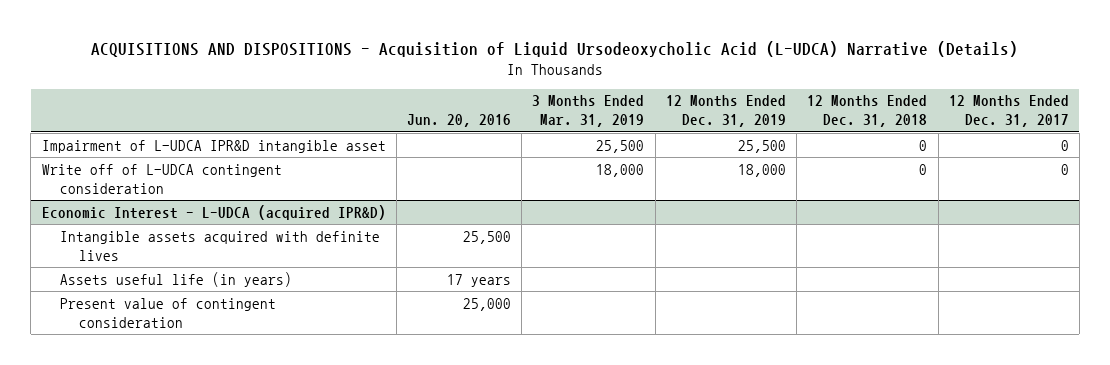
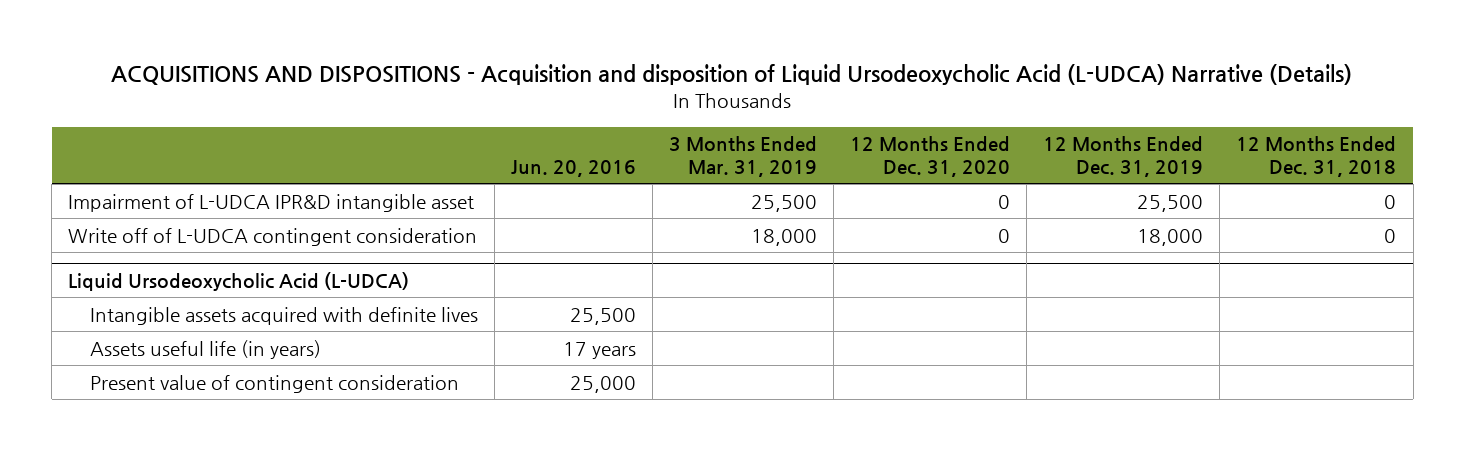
- ACQUISITIONS AND DISPOSITIONS - Acquisition of Liquid Ursodeoxycholic Acid (L-UDCA) Narrative (Details)
+ ACQUISITIONS AND DISPOSITIONS - Acquisition and disposition of Liquid Ursodeoxycholic Acid (L-UDCA) Narrative (Details)
- | Jun. 20, 2016 | 3 Months Ended Mar. 31, 2019 | 12 Months Ended Dec. 31, 2019 | 12 Months Ended Dec. 31, 2018 | 12 Months Ended Dec. 31, 2017
+ | Jun. 20, 2016 | 3 Months Ended Mar. 31, 2019 | 12 Months Ended Dec. 31, 2020 | 12 Months Ended Dec. 31, 2019 | 12 Months Ended Dec. 31, 2018
- Economic Interest - L-UDCA (acquired IPR&D)
+ Liquid Ursodeoxycholic Acid (L-UDCA)

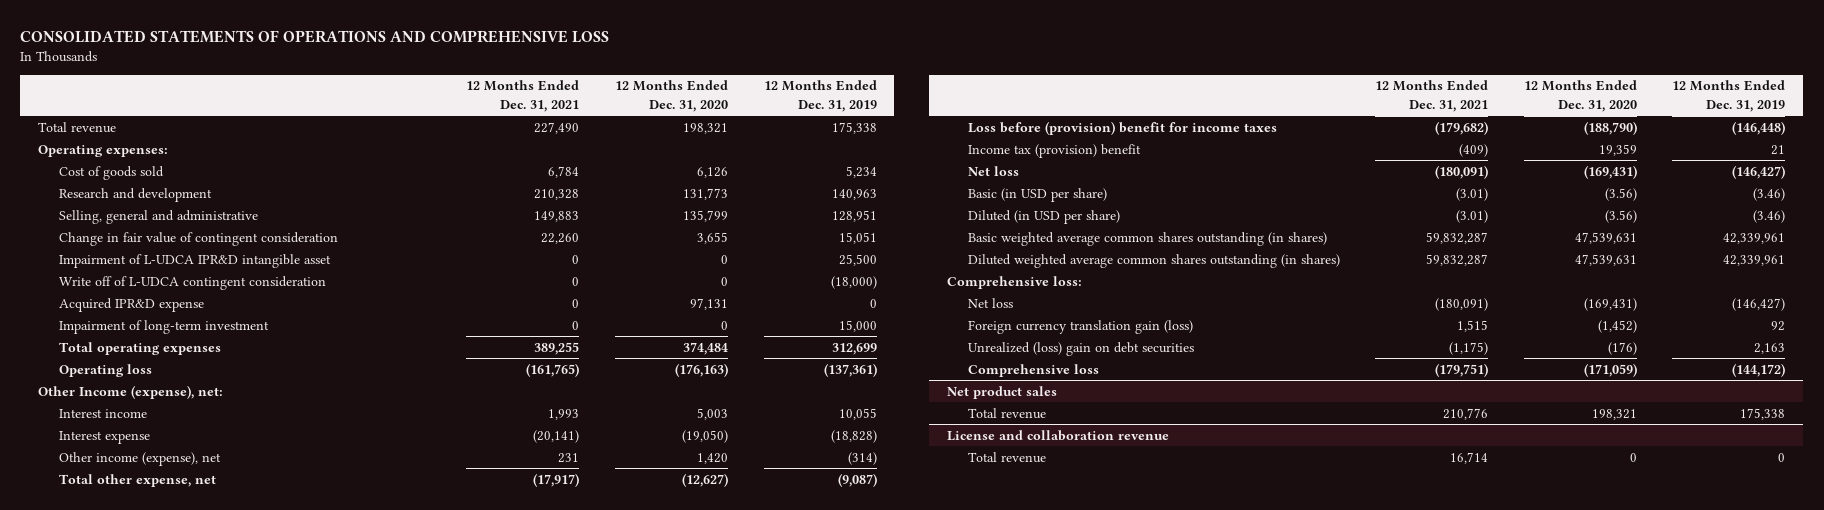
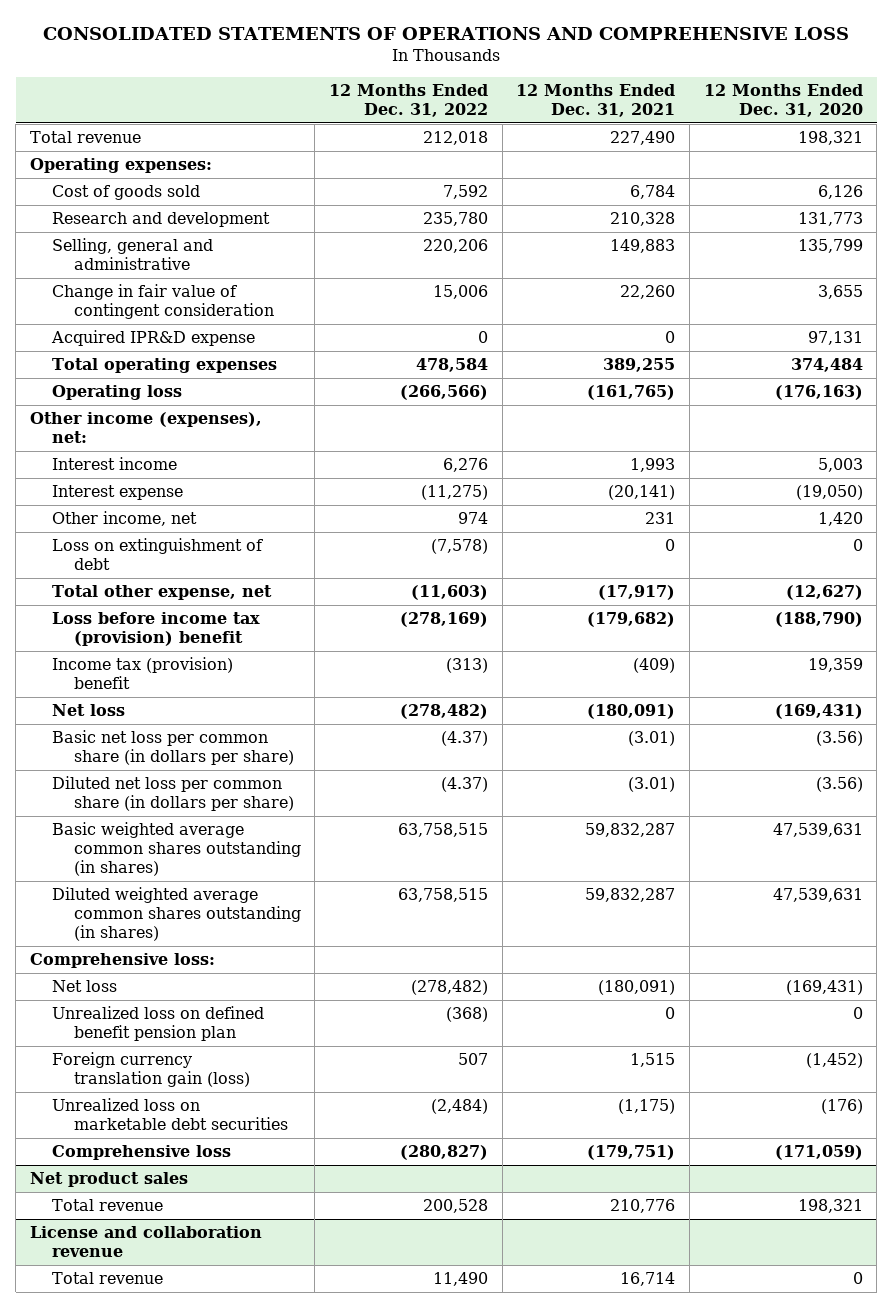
- | 12 Months Ended Dec. 31, 2021 | 12 Months Ended Dec. 31, 2020 | 12 Months Ended Dec. 31, 2019
+ | 12 Months Ended Dec. 31, 2022 | 12 Months Ended Dec. 31, 2021 | 12 Months Ended Dec. 31, 2020
- Impairment of L-UDCA IPR&D intangible asset | 0 | 0 | 25,500
- Write off of L-UDCA contingent consideration | 0 | 0 | (18,000)
- Impairment of long-term investment | 0 | 0 | 15,000
- Other Income (expense), net:
+ Other income (expenses), net:
- Other income (expense), net | 231 | 1,420 | (314)
+ Other income, net | 974 | 231 | 1,420
+ Loss on extinguishment of debt | (7,578) | 0 | 0
- Loss before (provision) benefit for income taxes | (179,682) | (188,790) | (146,448)
+ Loss before income tax (provision) benefit | (278,169) | (179,682) | (188,790)
- Basic (in USD per share) | (3.01) | (3.56) | (3.46)
- Diluted (in USD per share) | (3.01) | (3.56) | (3.46)
+ Basic net loss per common share (in dollars per share) | (4.37) | (3.01) | (3.56)
+ Diluted net loss per common share (in dollars per share) | (4.37) | (3.01) | (3.56)
+ Unrealized loss on defined benefit pension plan | (368) | 0 | 0
- Unrealized (loss) gain on debt securities | (1,175) | (176) | 2,163
+ Unrealized loss on marketable debt securities | (2,484) | (1,175) | (176)

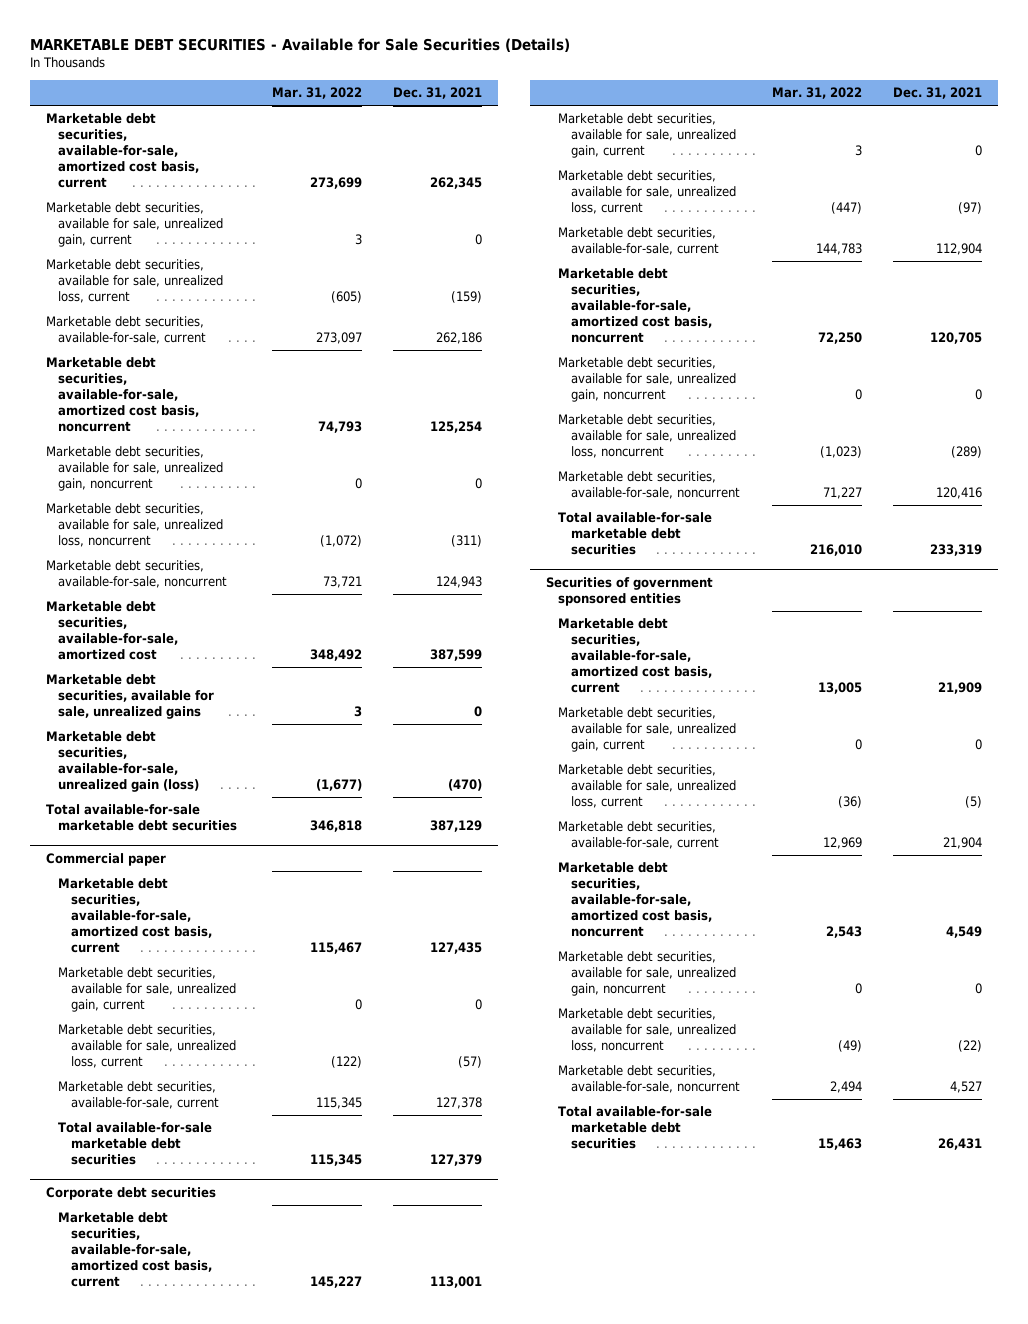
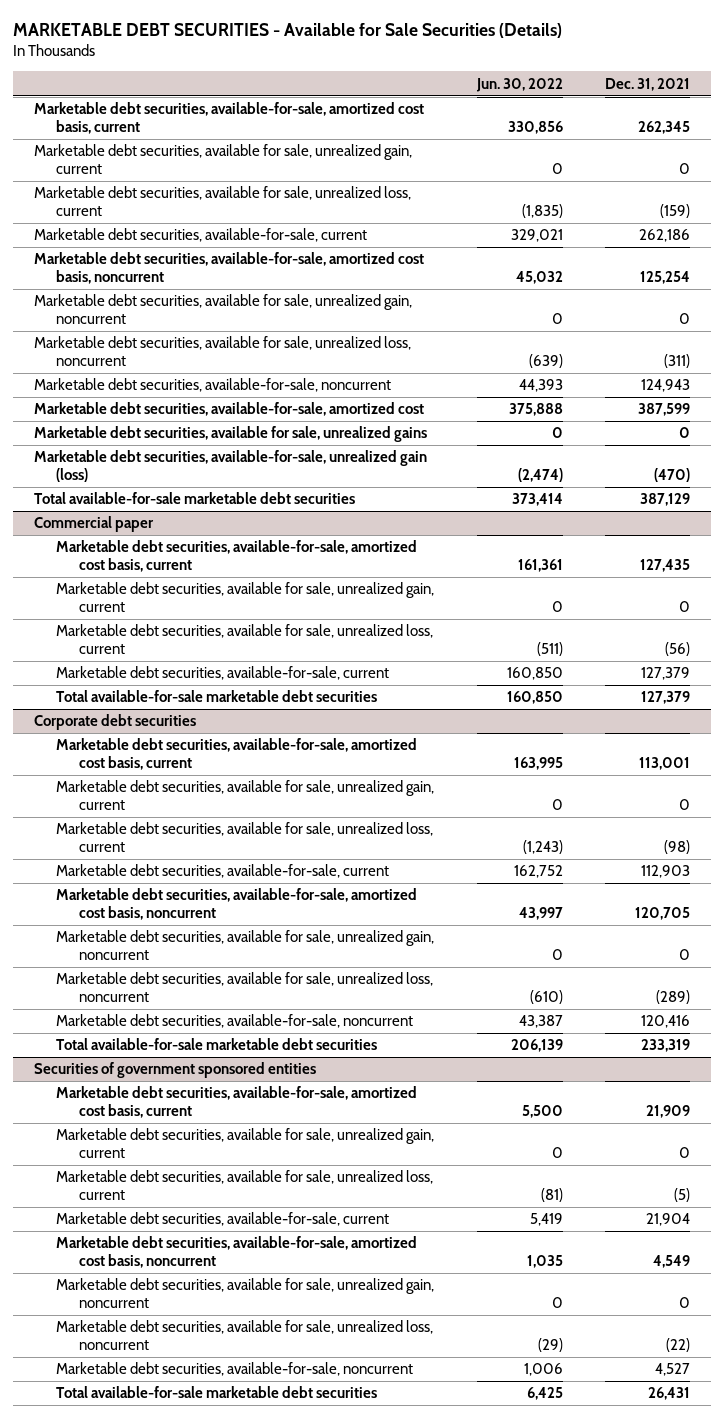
- | Mar. 31, 2022 | Dec. 31, 2021
+ | Jun. 30, 2022 | Dec. 31, 2021
@ Commercial paper
- Marketable debt securities, available for sale, unrealized loss, current | (122) | (57)
- Marketable debt securities, available-for-sale, current | 115,345 | 127,378
+ Marketable debt securities, available for sale, unrealized loss, current | (511) | (56)
+ Marketable debt securities, available-for-sale, current | 160,850 | 127,379
@ Corporate debt securities
- Marketable debt securities, available for sale, unrealized loss, current | (447) | (97)
- Marketable debt securities, available-for-sale, current | 144,783 | 112,904
+ Marketable debt securities, available for sale, unrealized loss, current | (1,243) | (98)
+ Marketable debt securities, available-for-sale, current | 162,752 | 112,903

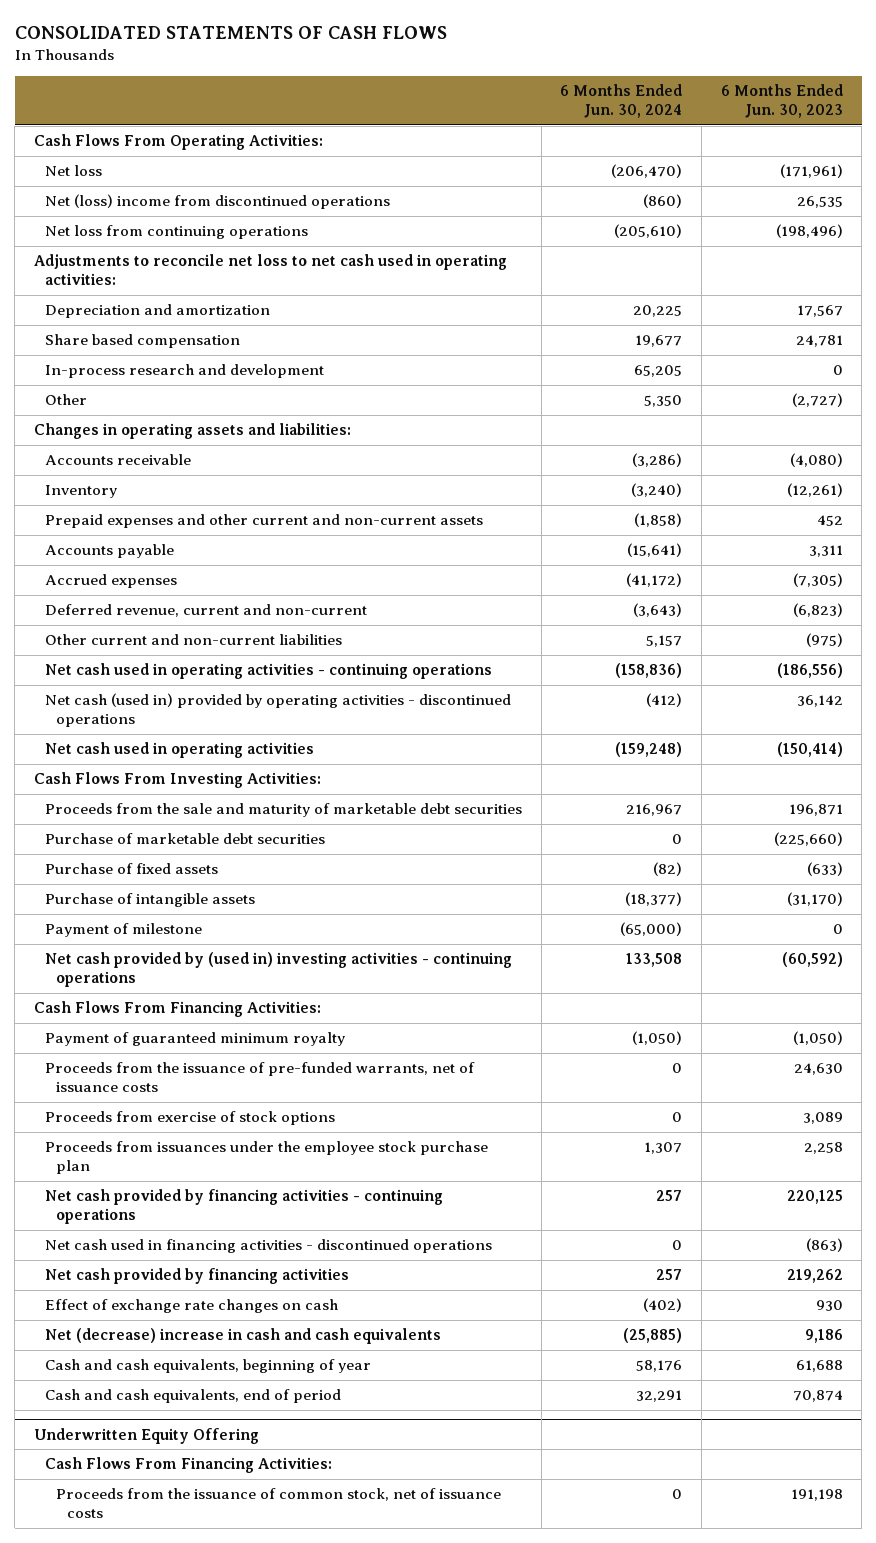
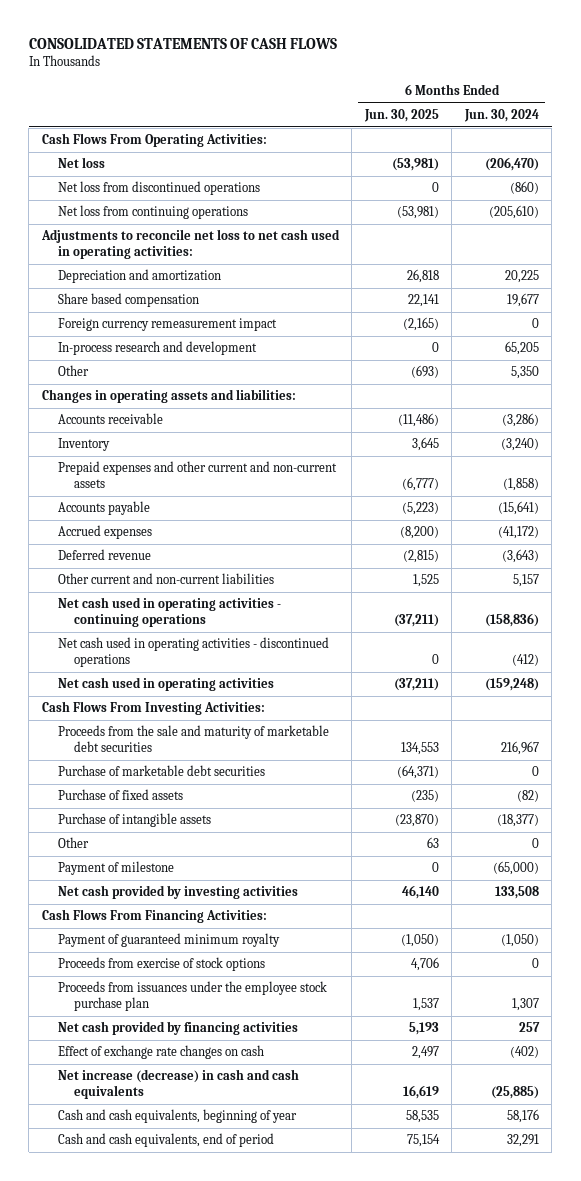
- | 6 Months Ended Jun. 30, 2024 | 6 Months Ended Jun. 30, 2023
+ | 6 Months Ended Jun. 30, 2025 | 6 Months Ended Jun. 30, 2024
- Net (loss) income from discontinued operations | (860) | 26,535
+ Net loss from discontinued operations | 0 | (860)
+ Foreign currency remeasurement impact | (2,165) | 0
- Deferred revenue, current and non-current | (3,643) | (6,823)
+ Deferred revenue | (2,815) | (3,643)
- Net cash (used in) provided by operating activities - discontinued operations | (412) | 36,142
+ Net cash used in operating activities - discontinued operations | 0 | (412)
+ Other | 63 | 0
- Net cash provided by (used in) investing activities - continuing operations | 133,508 | (60,592)
+ Net cash provided by investing activities | 46,140 | 133,508
- Proceeds from the issuance of pre-funded warrants, net of issuance costs | 0 | 24,630
- Net cash provided by financing activities - continuing operations | 257 | 220,125
- Net cash used in financing activities - discontinued operations | 0 | (863)
- Net (decrease) increase in cash and cash equivalents | (25,885) | 9,186
+ Net increase (decrease) in cash and cash equivalents | 16,619 | (25,885)
- Underwritten Equity Offering
- Cash Flows From Financing Activities:
- Proceeds from the issuance of common stock, net of issuance costs | 0 | 191,198

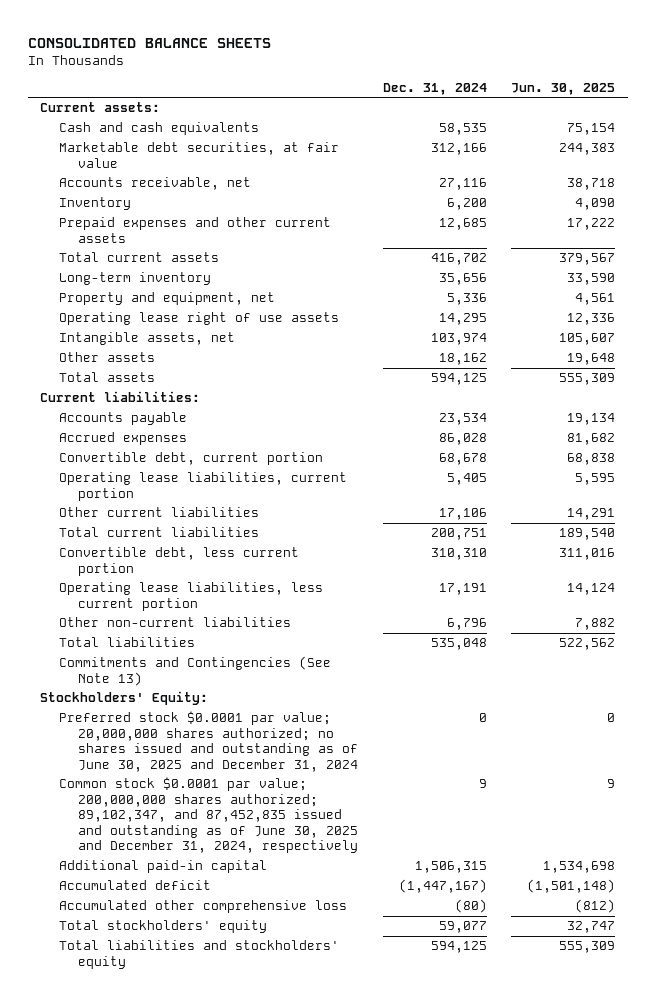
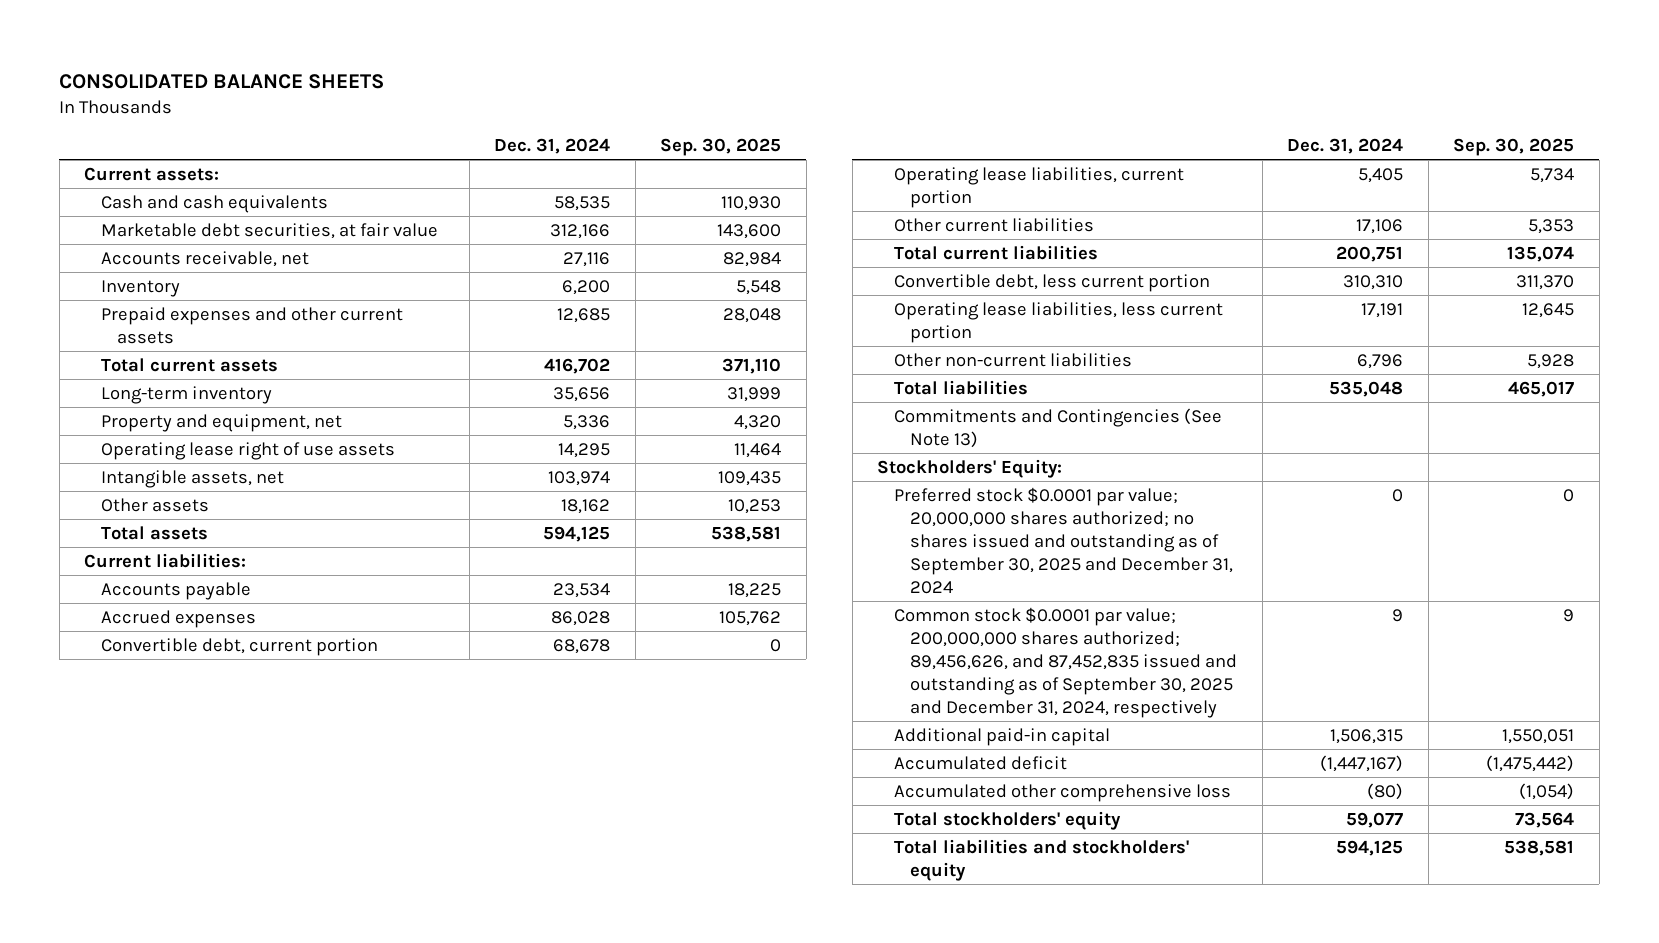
- | Dec. 31, 2024 | Jun. 30, 2025
+ | Dec. 31, 2024 | Sep. 30, 2025
- Preferred stock $0.0001 par value; 20,000,000 shares authorized; no shares issued and outstanding as of June 30, 2025 and December 31, 2024 | 0 | 0
- Common stock $0.0001 par value; 200,000,000 shares authorized; 89,102,347, and 87,452,835 issued and outstanding as of June 30, 2025 and December 31, 2024, respectively | 9 | 9
+ Preferred stock $0.0001 par value; 20,000,000 shares authorized; no shares issued and outstanding as of September 30, 2025 and December 31, 2024 | 0 | 0
+ Common stock $0.0001 par value; 200,000,000 shares authorized; 89,456,626, and 87,452,835 issued and outstanding as of September 30, 2025 and December 31, 2024, respectively | 9 | 9

